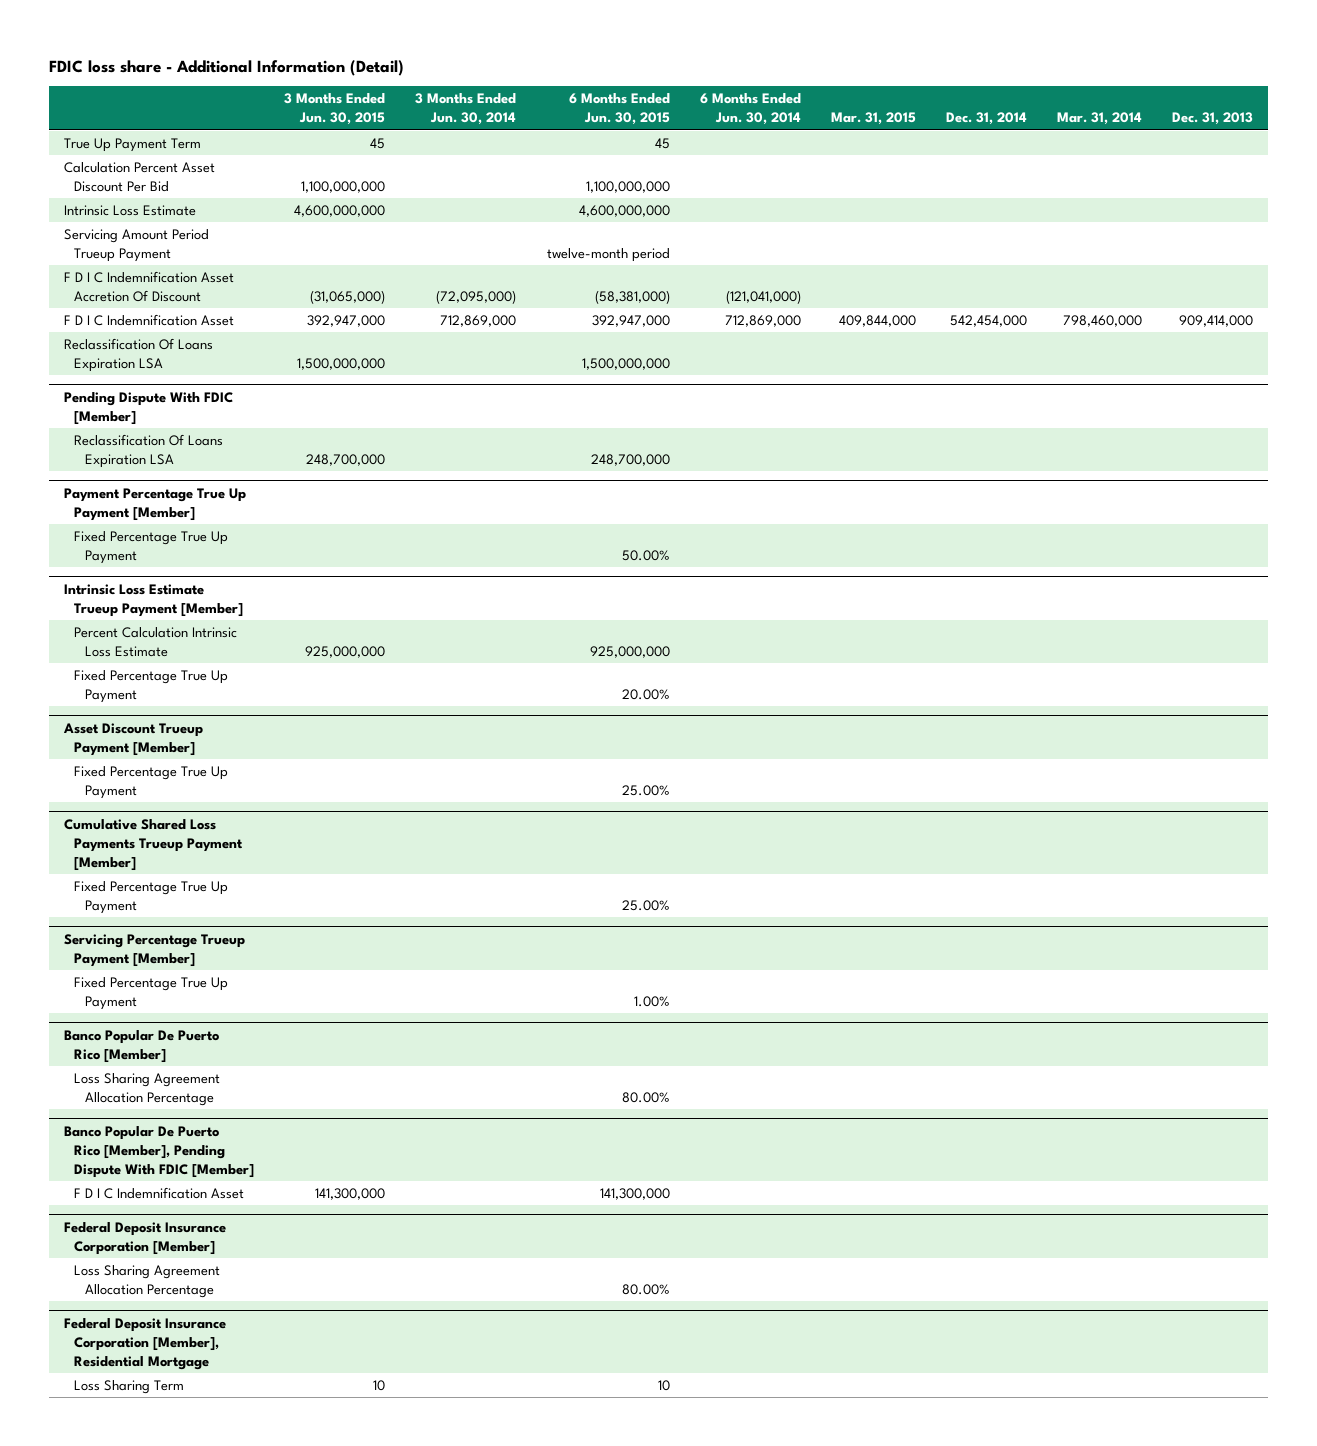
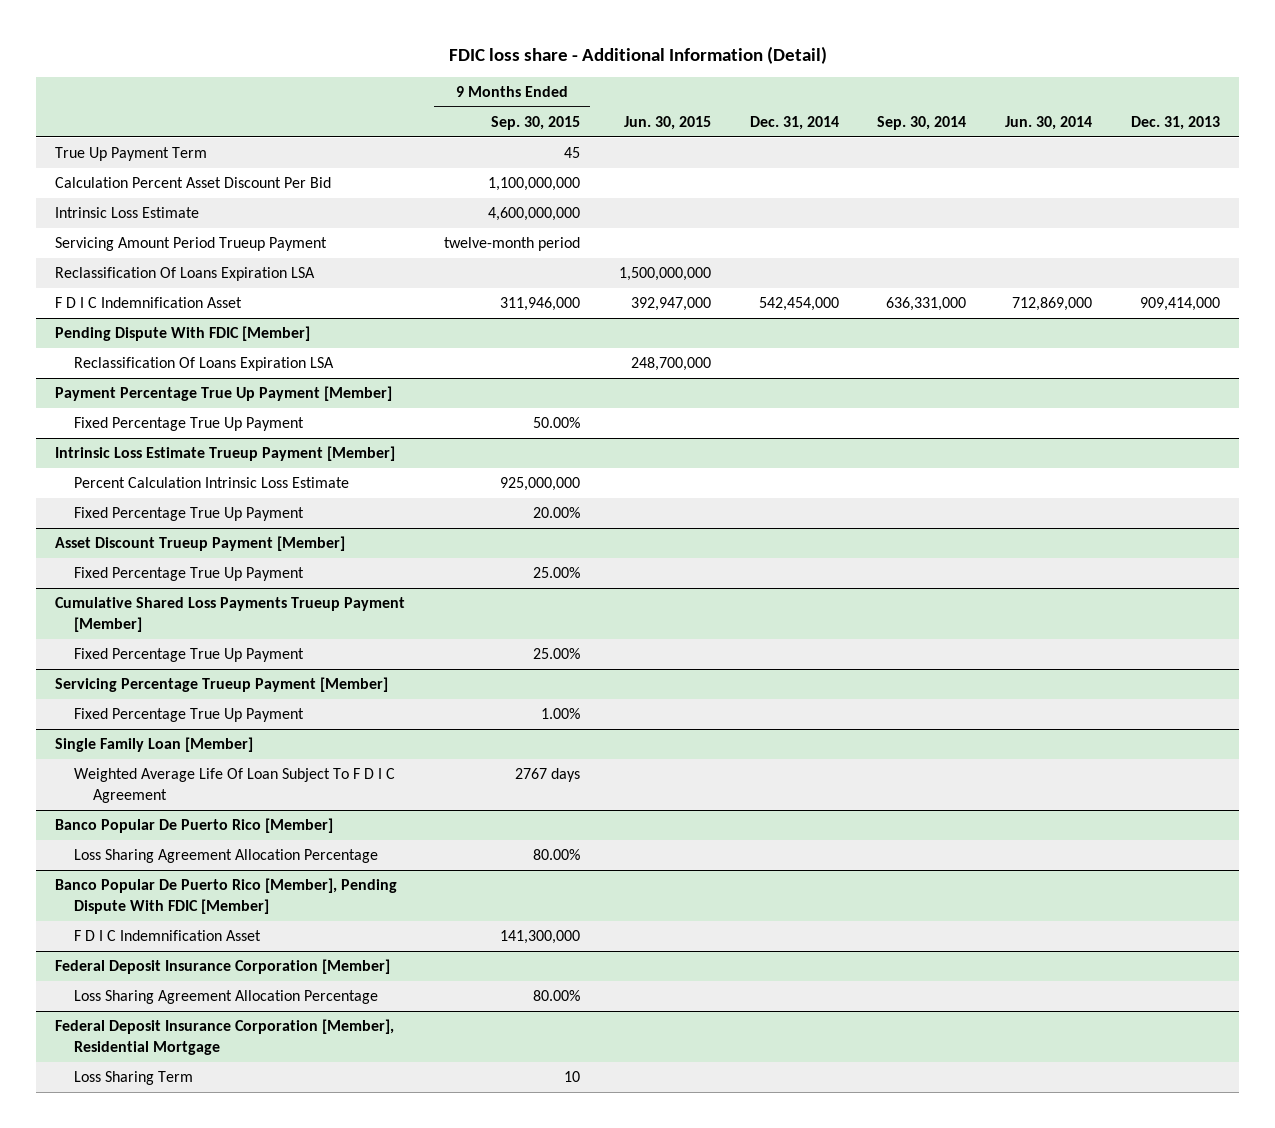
- | 3 Months Ended Jun. 30, 2015 | 3 Months Ended Jun. 30, 2014 | 6 Months Ended Jun. 30, 2015 | 6 Months Ended Jun. 30, 2014 | Mar. 31, 2015 | Dec. 31, 2014 | Mar. 31, 2014 | Dec. 31, 2013
+ | 9 Months Ended Sep. 30, 2015 | Jun. 30, 2015 | Dec. 31, 2014 | Sep. 30, 2014 | Jun. 30, 2014 | Dec. 31, 2013
- F D I C Indemnification Asset Accretion Of Discount | (31,065,000) | (72,095,000) | (58,381,000) | (121,041,000) | | | |
moved down: F D I C Indemnification Asset | 311,946,000 | 392,947,000 | 542,454,000 | 636,331,000 | 712,869,000 | 909,414,000
+ Single Family Loan [Member]
+ Weighted Average Life Of Loan Subject To F D I C Agreement | 2767 days | | | | |

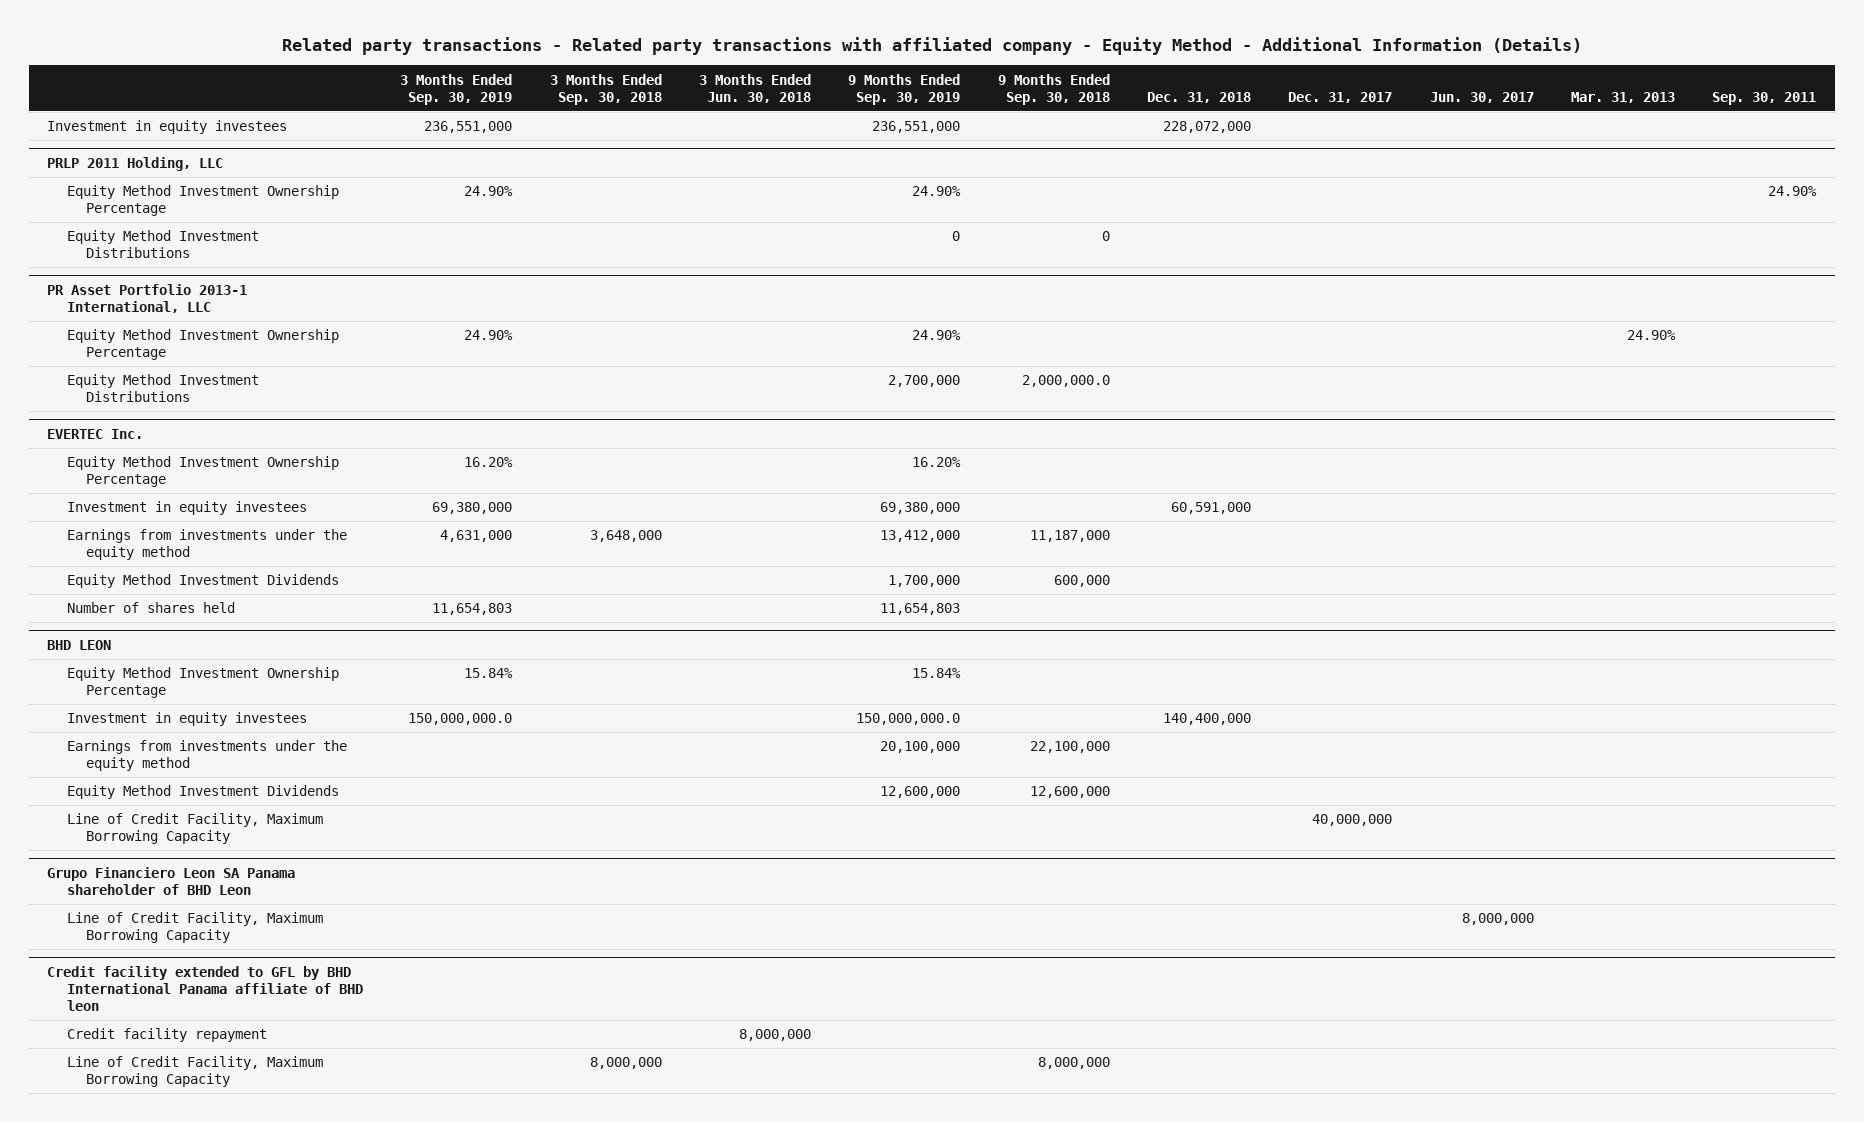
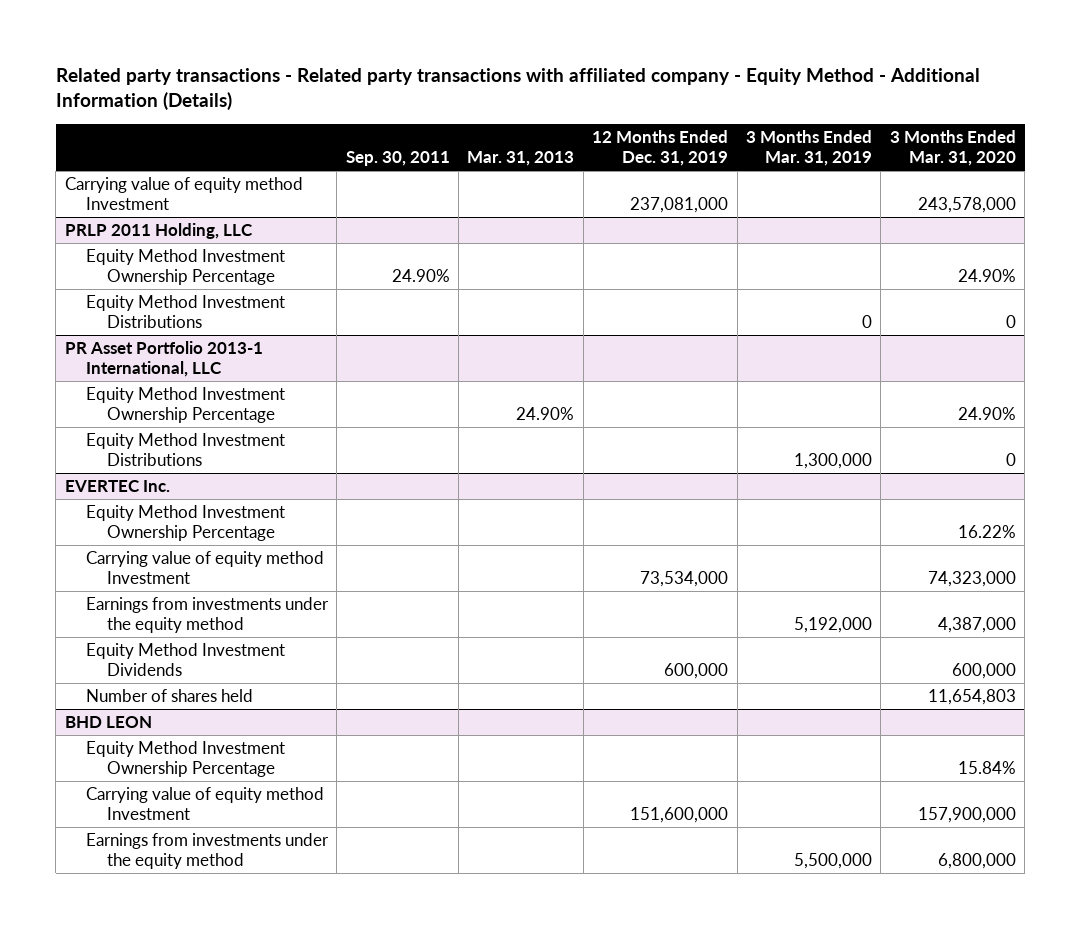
- | 3 Months Ended Sep. 30, 2019 | 3 Months Ended Sep. 30, 2018 | 3 Months Ended Jun. 30, 2018 | 9 Months Ended Sep. 30, 2019 | 9 Months Ended Sep. 30, 2018 | Dec. 31, 2018 | Dec. 31, 2017 | Jun. 30, 2017 | Mar. 31, 2013 | Sep. 30, 2011
+ | Sep. 30, 2011 | Mar. 31, 2013 | 12 Months Ended Dec. 31, 2019 | 3 Months Ended Mar. 31, 2019 | 3 Months Ended Mar. 31, 2020
- Investment in equity investees | 236,551,000 | | | 236,551,000 | | 228,072,000 | | | |
+ Carrying value of equity method Investment | | | 237,081,000 | | 243,578,000
@ EVERTEC Inc.
- Investment in equity investees | 69,380,000 | | | 69,380,000 | | 60,591,000 | | | |
+ Carrying value of equity method Investment | | | 73,534,000 | | 74,323,000
@ BHD LEON
- Investment in equity investees | 150,000,000.0 | | | 150,000,000.0 | | 140,400,000 | | | |
+ Carrying value of equity method Investment | | | 151,600,000 | | 157,900,000
- Equity Method Investment Dividends | | | | 12,600,000 | 12,600,000 | | | | |
- Line of Credit Facility, Maximum Borrowing Capacity | | | | | | | 40,000,000 | | |
- Grupo Financiero Leon SA Panama shareholder of BHD Leon
- Line of Credit Facility, Maximum Borrowing Capacity | | | | | | | | 8,000,000 | |
- Credit facility extended to GFL by BHD International Panama affiliate of BHD leon
- Credit facility repayment | | | 8,000,000 | | | | | | |
- Line of Credit Facility, Maximum Borrowing Capacity | | 8,000,000 | | | 8,000,000 | | | | |

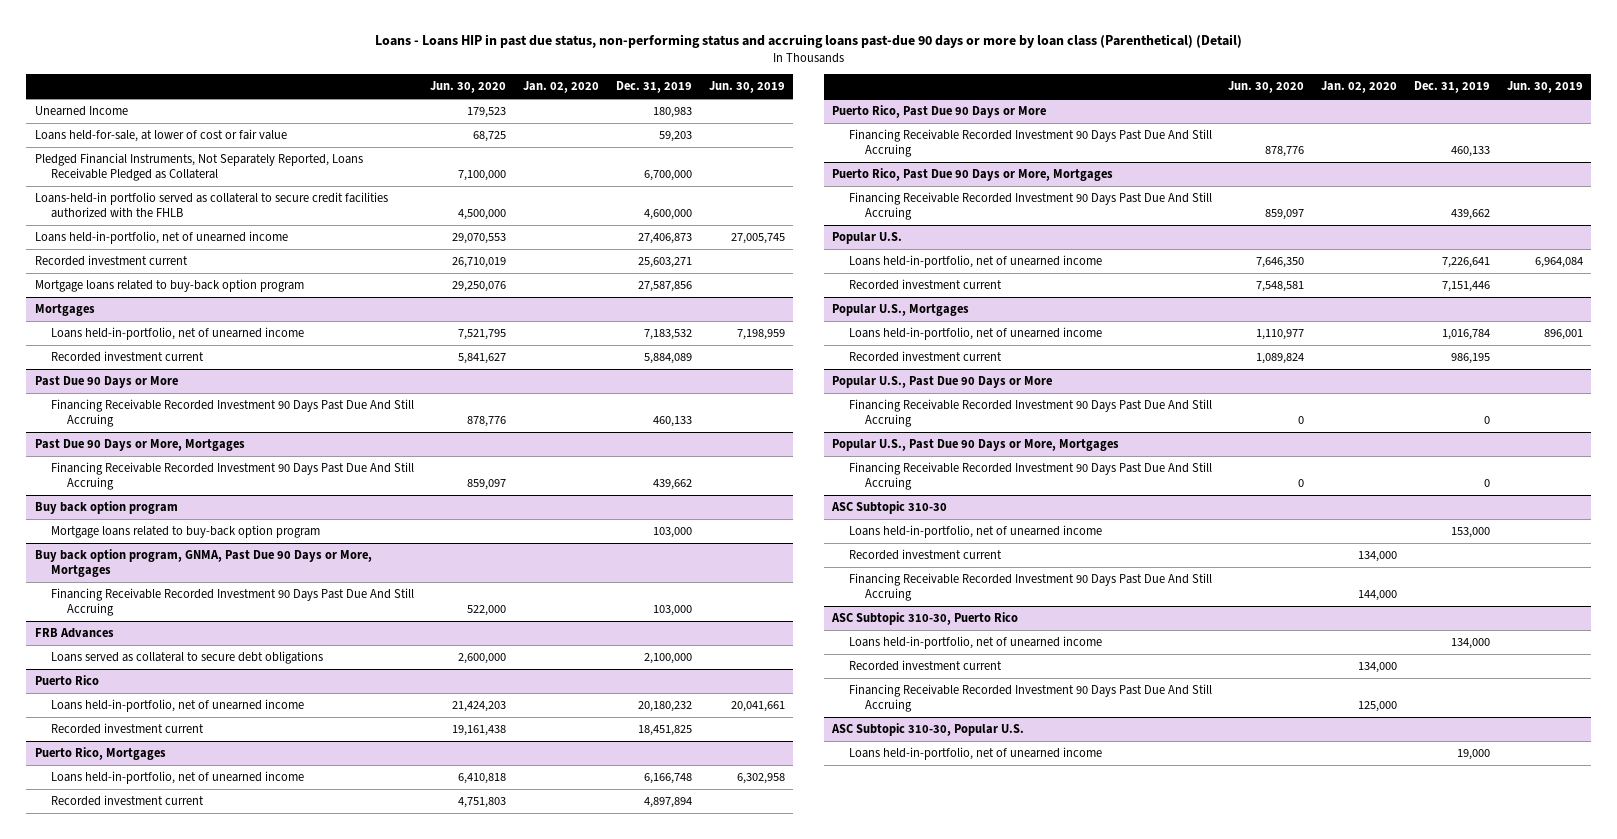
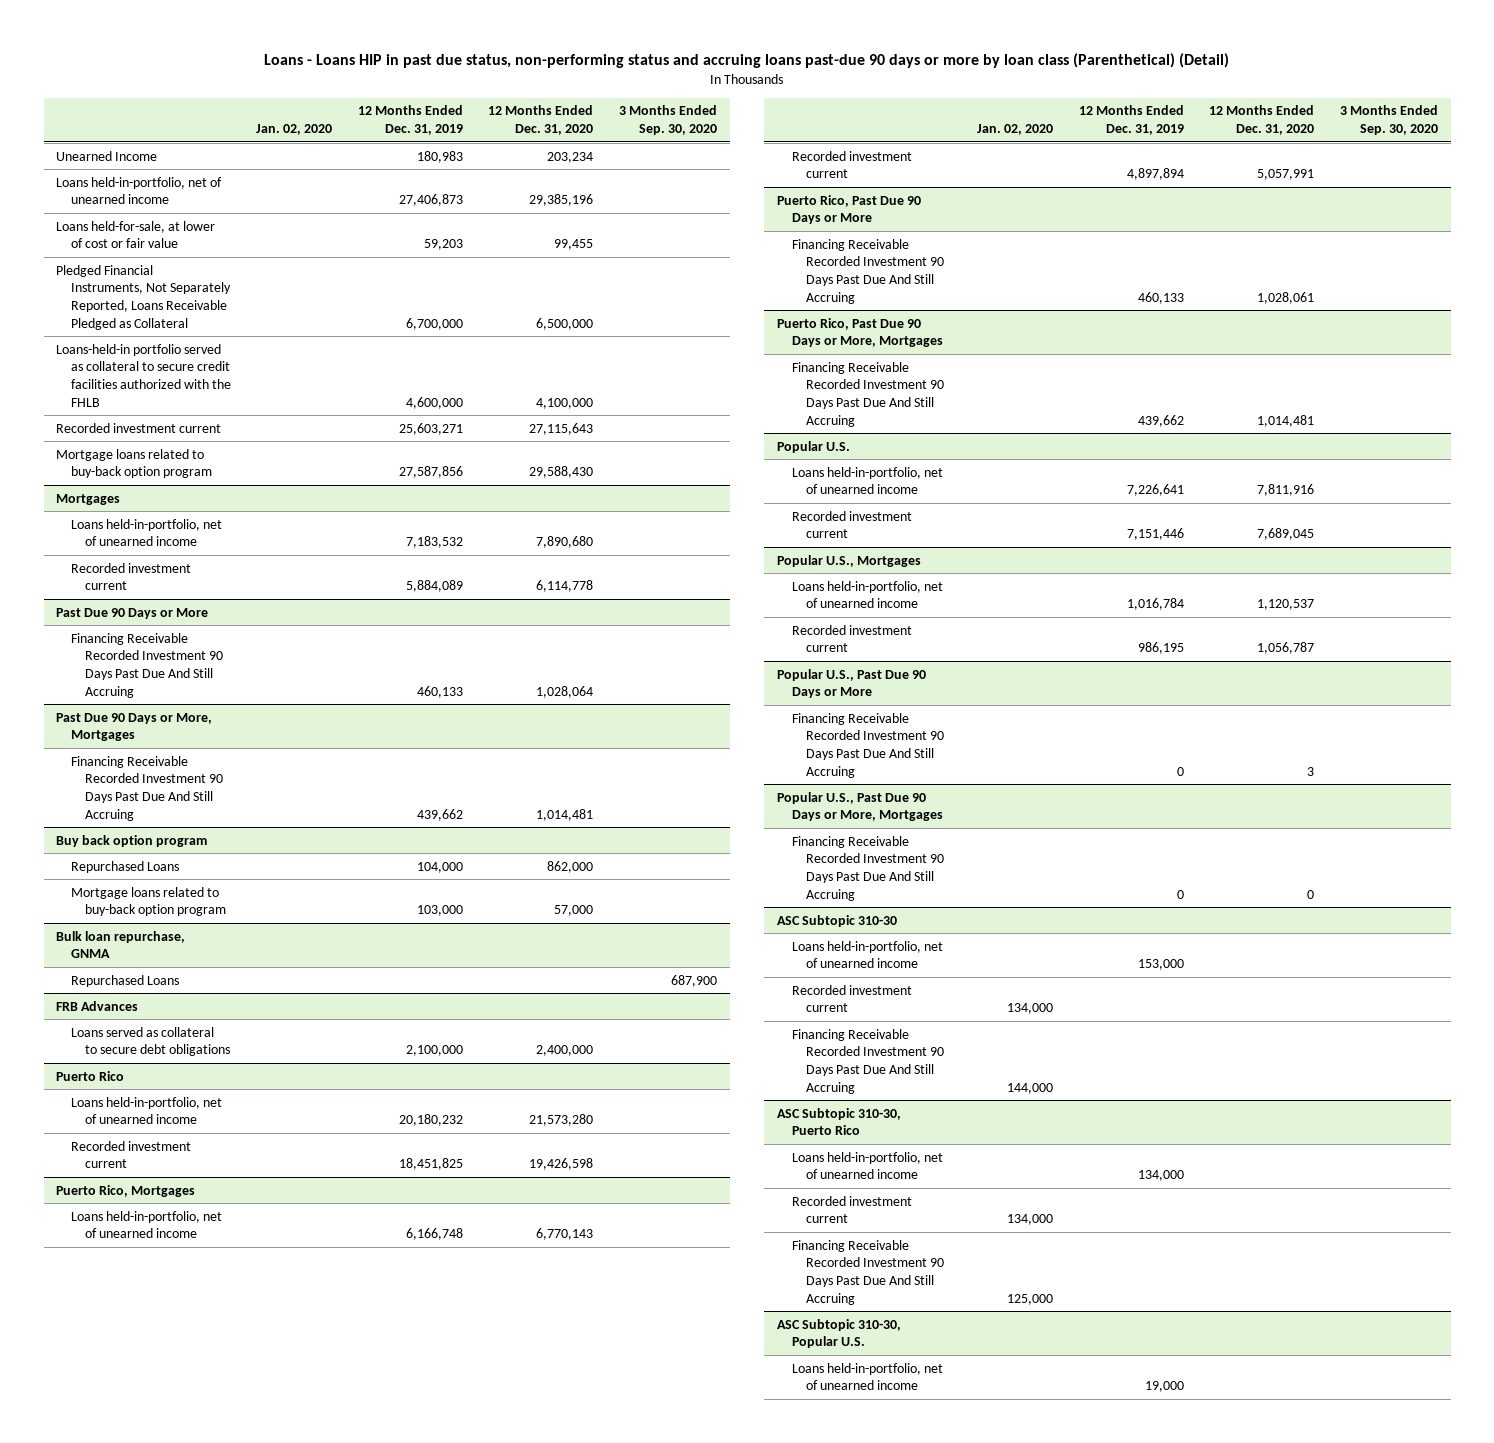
- | Jun. 30, 2020 | Jan. 02, 2020 | Dec. 31, 2019 | Jun. 30, 2019
+ | Jan. 02, 2020 | 12 Months Ended Dec. 31, 2019 | 12 Months Ended Dec. 31, 2020 | 3 Months Ended Sep. 30, 2020
moved up: Loans held-in-portfolio, net of unearned income | | 27,406,873 | 29,385,196 |
@ Buy back option program
+ Repurchased Loans | | 104,000 | 862,000 |
- Buy back option program, GNMA, Past Due 90 Days or More, Mortgages
- Financing Receivable Recorded Investment 90 Days Past Due And Still Accruing | 522,000 | | 103,000 |
+ Bulk loan repurchase, GNMA
+ Repurchased Loans | | | | 687,900

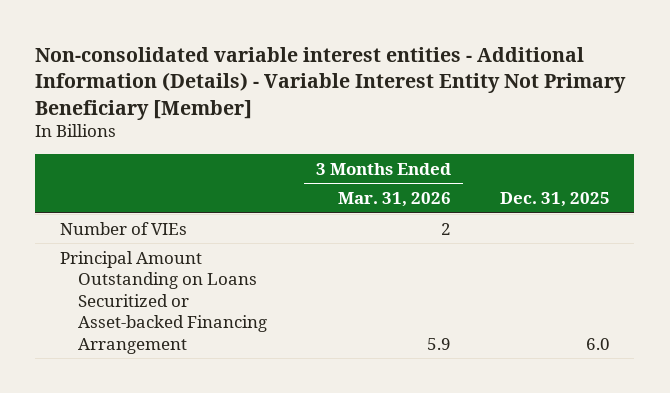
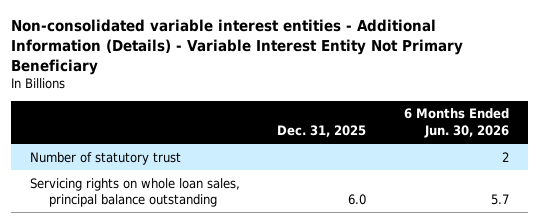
- Non-consolidated variable interest entities - Additional Information (Details) - Variable Interest Entity Not Primary Beneficiary [Member]
+ Non-consolidated variable interest entities - Additional Information (Details) - Variable Interest Entity Not Primary Beneficiary
- | 3 Months Ended Mar. 31, 2026 | Dec. 31, 2025
+ | Dec. 31, 2025 | 6 Months Ended Jun. 30, 2026
- Number of VIEs | 2 |
- Principal Amount Outstanding on Loans Securitized or Asset-backed Financing Arrangement | 5.9 | 6.0
+ Number of statutory trust | | 2
+ Servicing rights on whole loan sales, principal balance outstanding | 6.0 | 5.7

